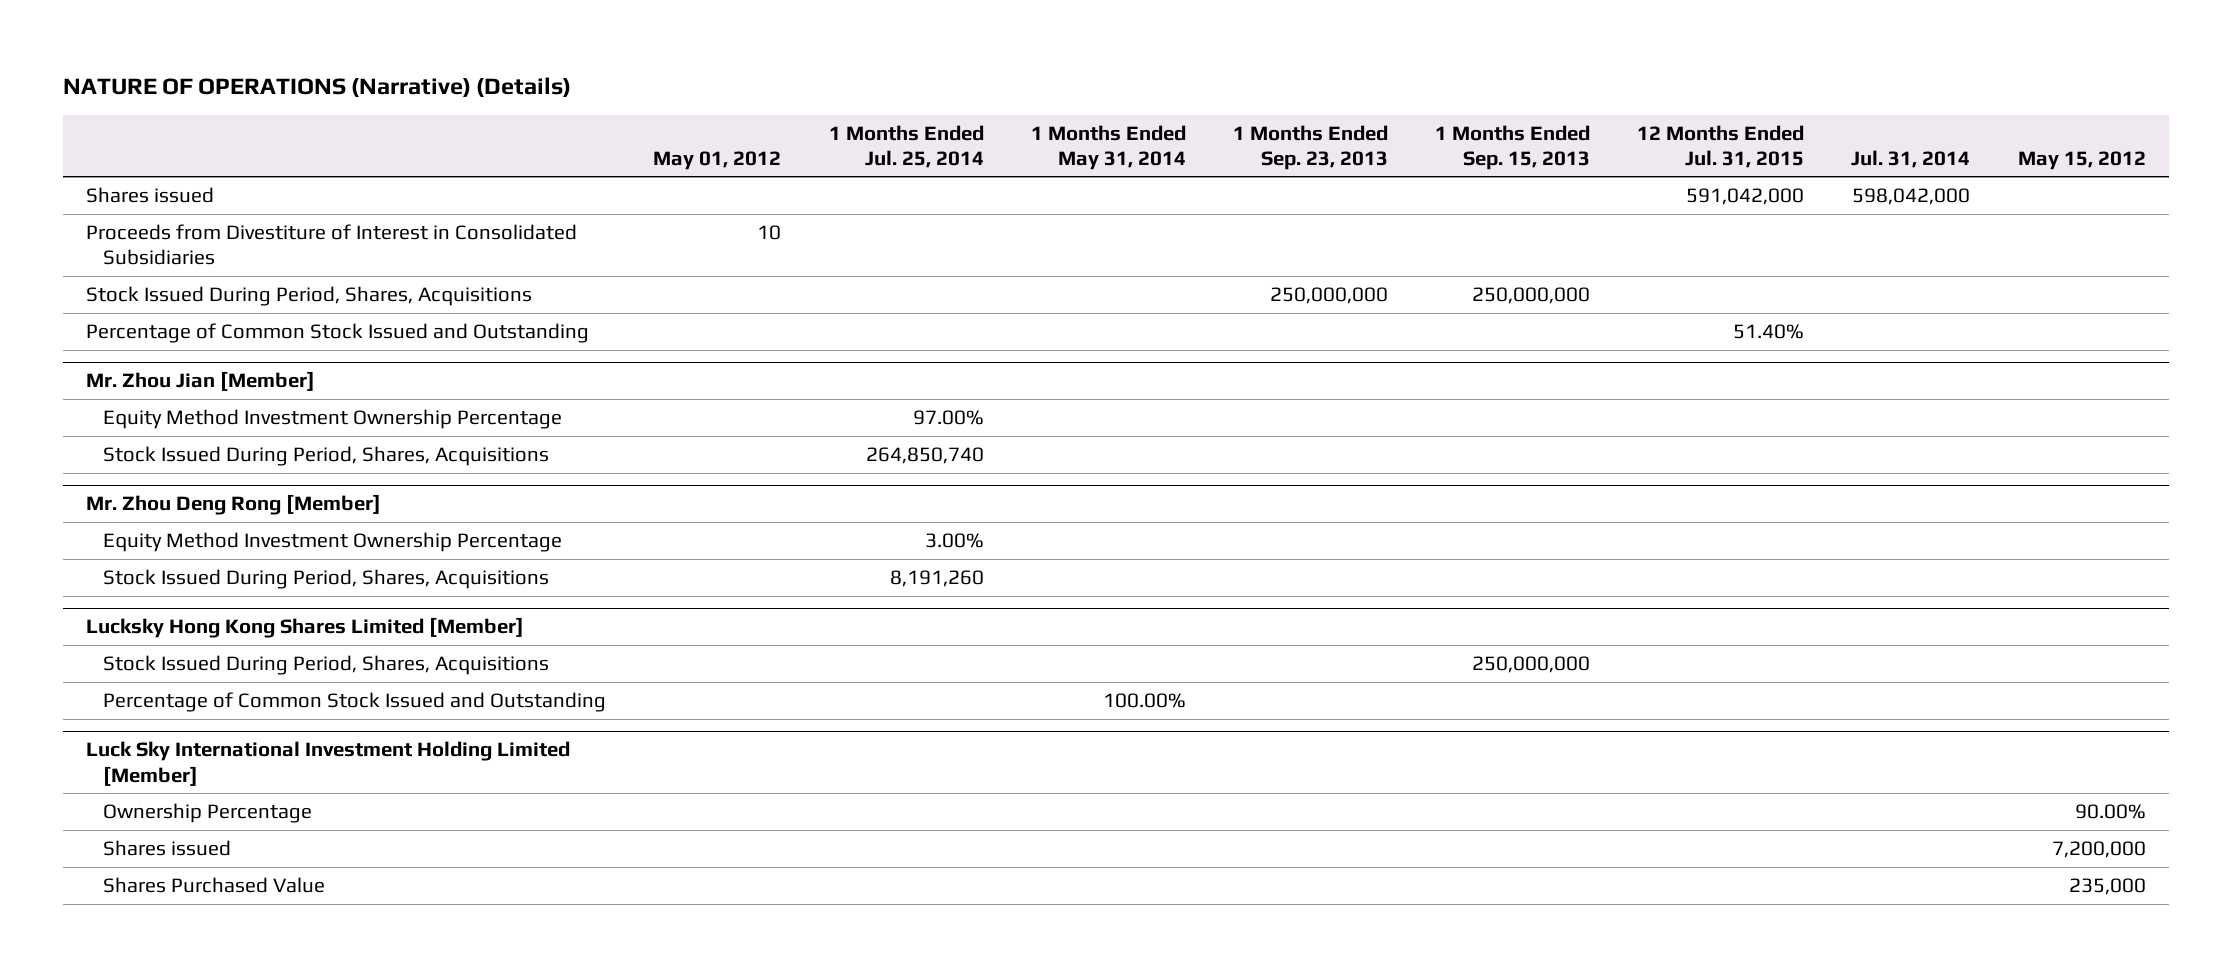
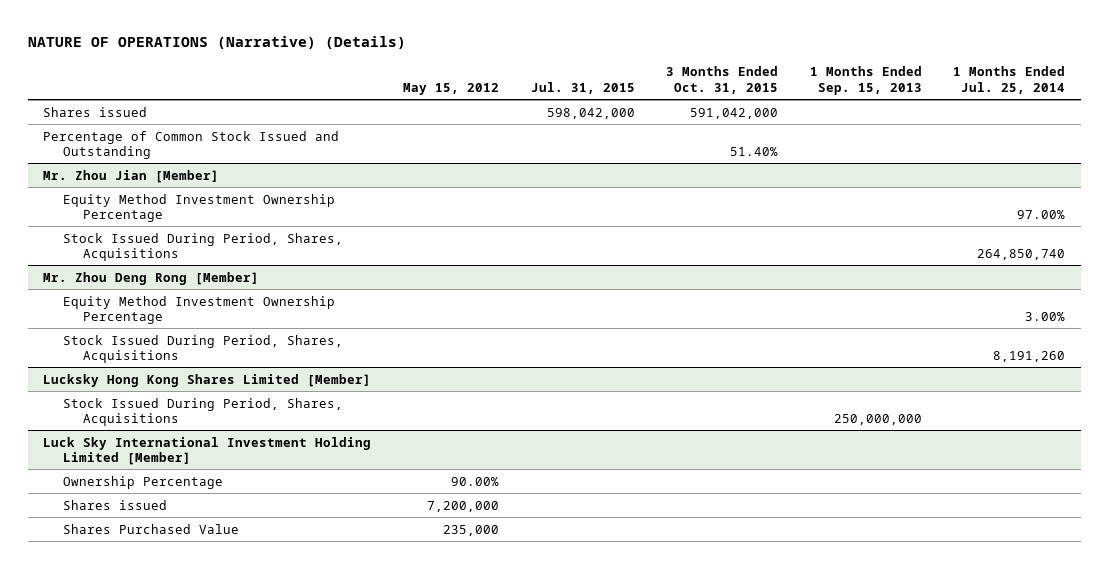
- | May 01, 2012 | 1 Months Ended Jul. 25, 2014 | 1 Months Ended May 31, 2014 | 1 Months Ended Sep. 23, 2013 | 1 Months Ended Sep. 15, 2013 | 12 Months Ended Jul. 31, 2015 | Jul. 31, 2014 | May 15, 2012
+ | May 15, 2012 | Jul. 31, 2015 | 3 Months Ended Oct. 31, 2015 | 1 Months Ended Sep. 15, 2013 | 1 Months Ended Jul. 25, 2014
- Proceeds from Divestiture of Interest in Consolidated Subsidiaries | 10 | | | | | | |
- Stock Issued During Period, Shares, Acquisitions | | | | 250,000,000 | 250,000,000 | | |
@ Lucksky Hong Kong Shares Limited [Member]
- Percentage of Common Stock Issued and Outstanding | | | 100.00% | | | | |

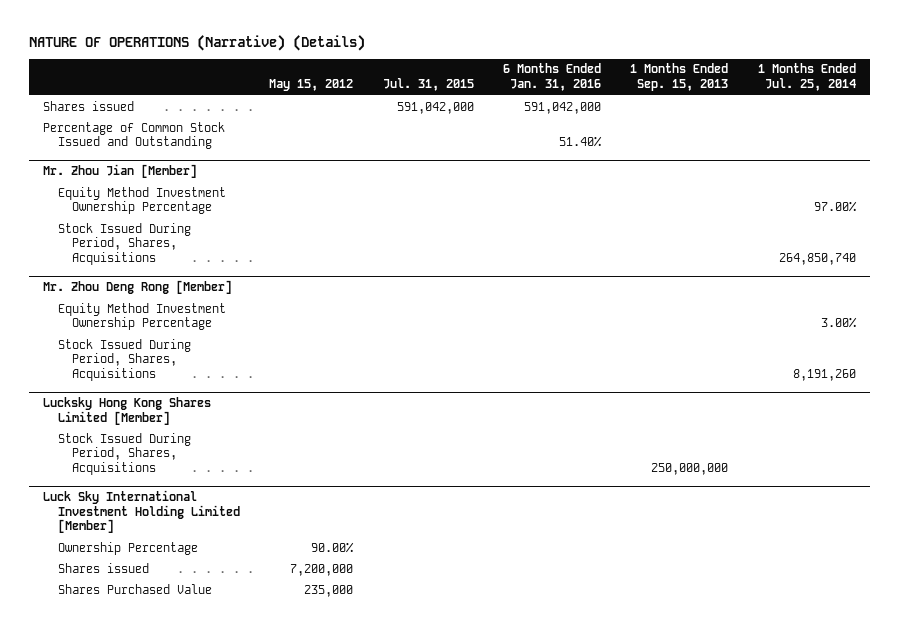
- | May 15, 2012 | Jul. 31, 2015 | 3 Months Ended Oct. 31, 2015 | 1 Months Ended Sep. 15, 2013 | 1 Months Ended Jul. 25, 2014
+ | May 15, 2012 | Jul. 31, 2015 | 6 Months Ended Jan. 31, 2016 | 1 Months Ended Sep. 15, 2013 | 1 Months Ended Jul. 25, 2014
- Shares issued | | 598,042,000 | 591,042,000 | |
+ Shares issued | | 591,042,000 | 591,042,000 | |

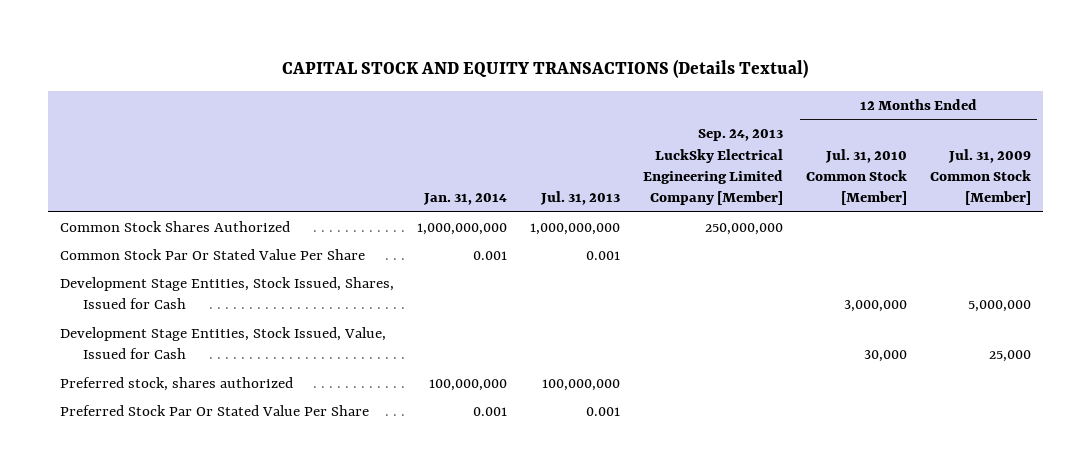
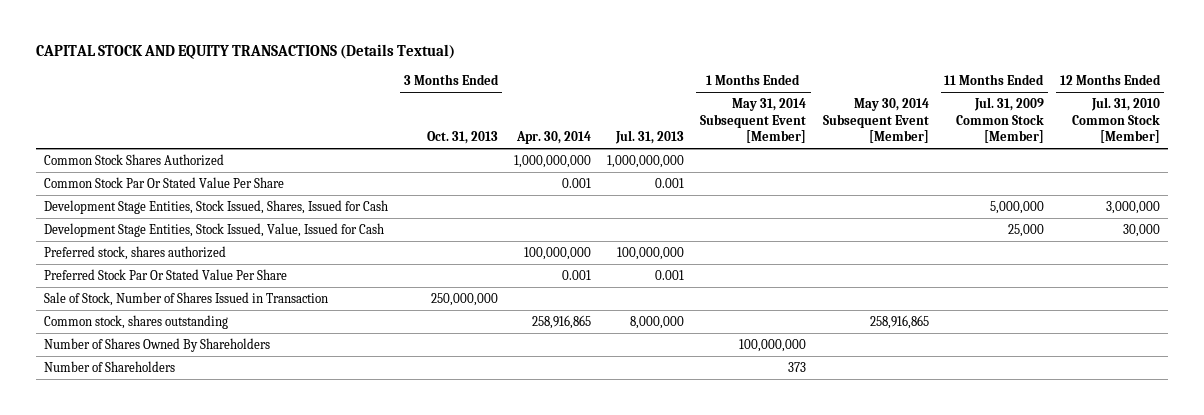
- | Jan. 31, 2014 | Jul. 31, 2013 | Sep. 24, 2013 LuckSky Electrical Engineering Limited Company [Member] | 12 Months Ended Jul. 31, 2010 Common Stock [Member] | 12 Months Ended Jul. 31, 2009 Common Stock [Member]
+ | 3 Months Ended Oct. 31, 2013 | Apr. 30, 2014 | Jul. 31, 2013 | 1 Months Ended May 31, 2014 Subsequent Event [Member] | May 30, 2014 Subsequent Event [Member] | 11 Months Ended Jul. 31, 2009 Common Stock [Member] | 12 Months Ended Jul. 31, 2010 Common Stock [Member]
+ Sale of Stock, Number of Shares Issued in Transaction | 250,000,000 | | | | | |
+ Common stock, shares outstanding | | 258,916,865 | 8,000,000 | | 258,916,865 | |
+ Number of Shares Owned By Shareholders | | | | 100,000,000 | | |
+ Number of Shareholders | | | | 373 | | |

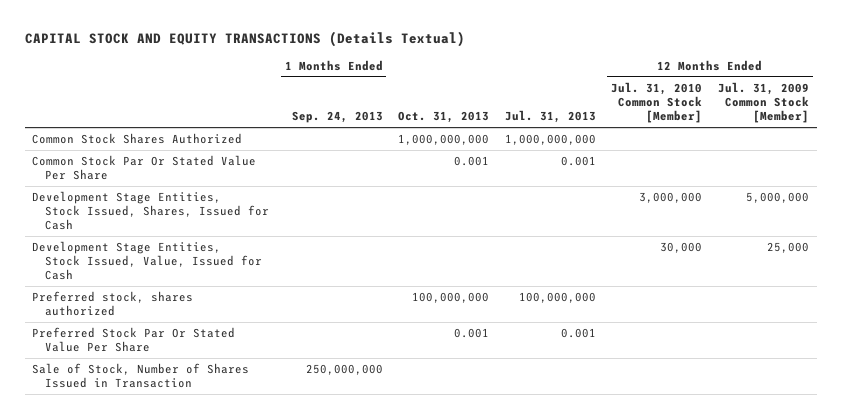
- | 3 Months Ended Oct. 31, 2013 | Apr. 30, 2014 | Jul. 31, 2013 | 1 Months Ended May 31, 2014 Subsequent Event [Member] | May 30, 2014 Subsequent Event [Member] | 11 Months Ended Jul. 31, 2009 Common Stock [Member] | 12 Months Ended Jul. 31, 2010 Common Stock [Member]
+ | 1 Months Ended Sep. 24, 2013 | Oct. 31, 2013 | Jul. 31, 2013 | 12 Months Ended Jul. 31, 2010 Common Stock [Member] | 12 Months Ended Jul. 31, 2009 Common Stock [Member]
- Common stock, shares outstanding | | 258,916,865 | 8,000,000 | | 258,916,865 | |
- Number of Shares Owned By Shareholders | | | | 100,000,000 | | |
- Number of Shareholders | | | | 373 | | |

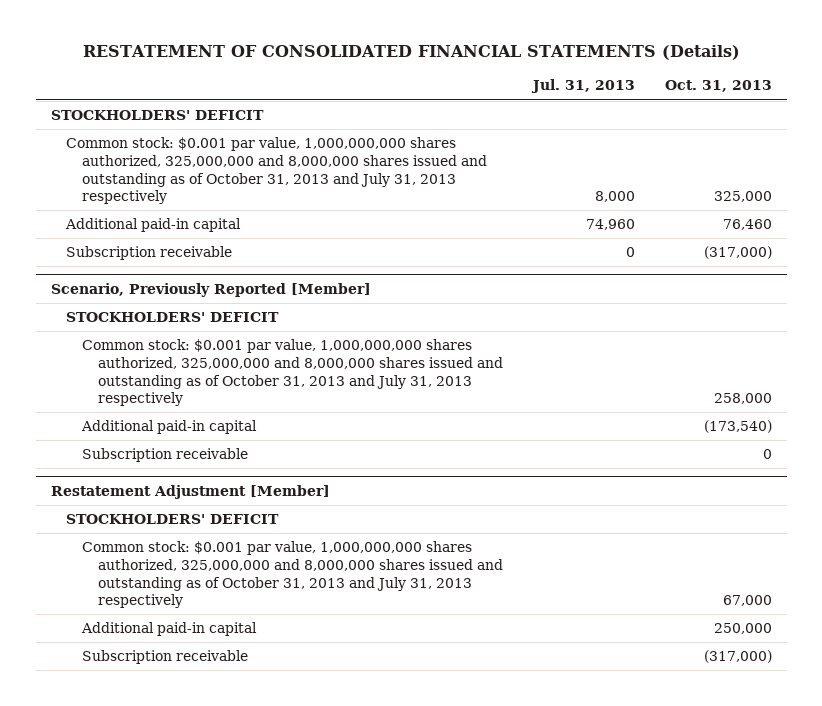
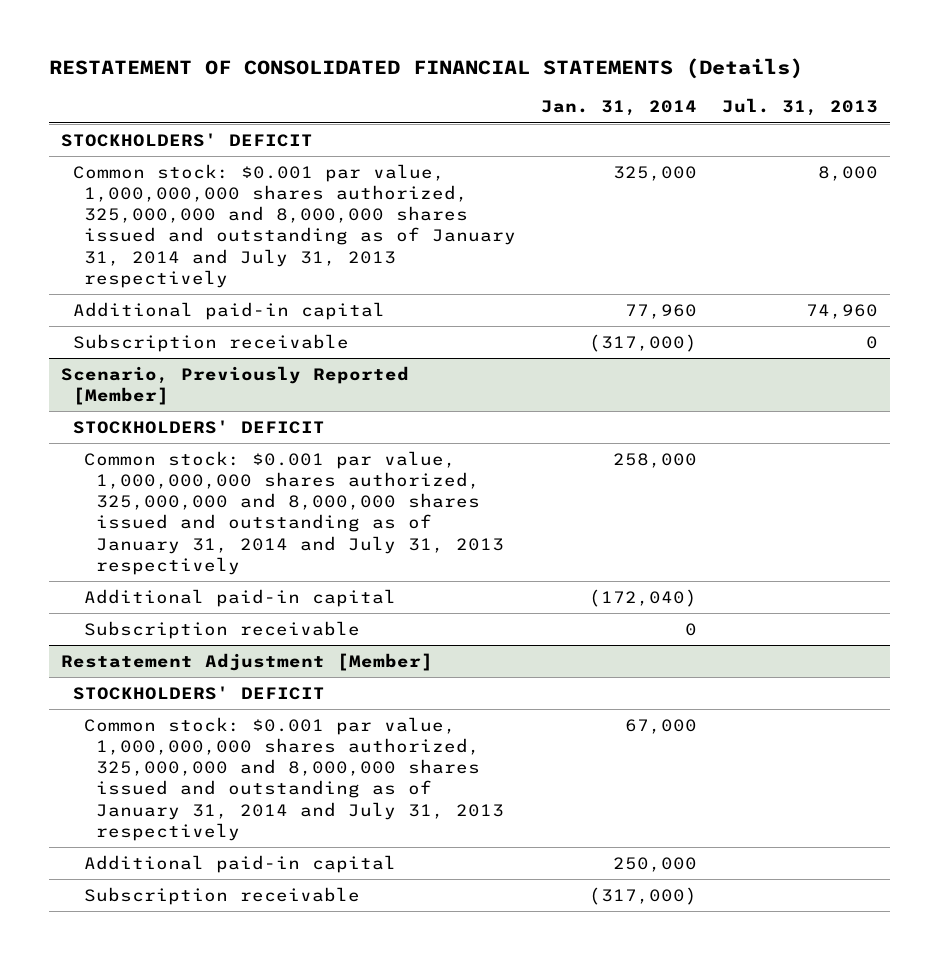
- | Jul. 31, 2013 | Oct. 31, 2013
+ | Jan. 31, 2014 | Jul. 31, 2013
- Common stock: $0.001 par value, 1,000,000,000 shares authorized, 325,000,000 and 8,000,000 shares issued and outstanding as of October 31, 2013 and July 31, 2013 respectively | 8,000 | 325,000
+ Common stock: $0.001 par value, 1,000,000,000 shares authorized, 325,000,000 and 8,000,000 shares issued and outstanding as of January 31, 2014 and July 31, 2013 respectively | 325,000 | 8,000
@ Scenario, Previously Reported [Member]
- Common stock: $0.001 par value, 1,000,000,000 shares authorized, 325,000,000 and 8,000,000 shares issued and outstanding as of October 31, 2013 and July 31, 2013 respectively | | 258,000
+ Common stock: $0.001 par value, 1,000,000,000 shares authorized, 325,000,000 and 8,000,000 shares issued and outstanding as of January 31, 2014 and July 31, 2013 respectively | 258,000 |
@ Restatement Adjustment [Member]
- Common stock: $0.001 par value, 1,000,000,000 shares authorized, 325,000,000 and 8,000,000 shares issued and outstanding as of October 31, 2013 and July 31, 2013 respectively | | 67,000
+ Common stock: $0.001 par value, 1,000,000,000 shares authorized, 325,000,000 and 8,000,000 shares issued and outstanding as of January 31, 2014 and July 31, 2013 respectively | 67,000 |

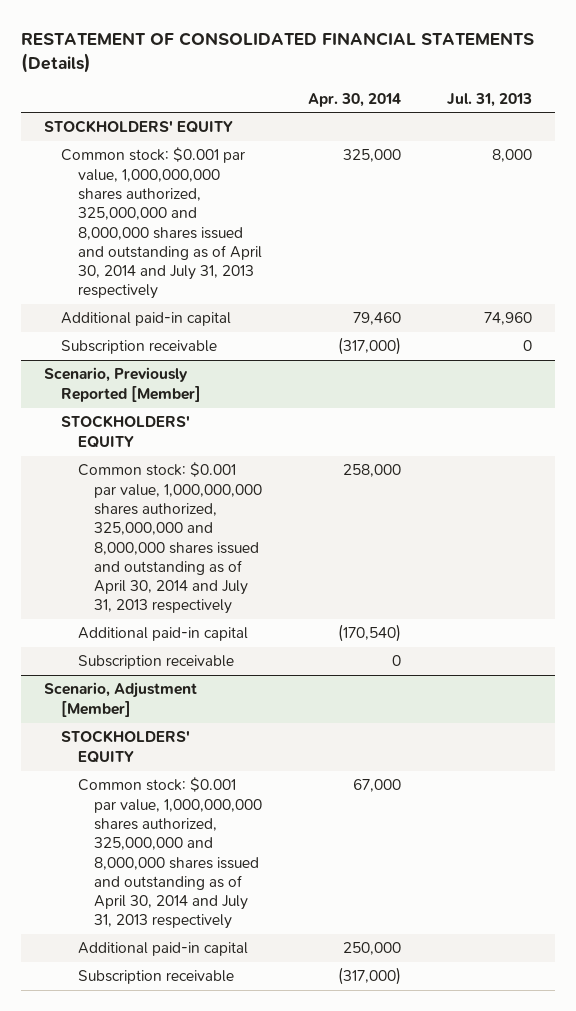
- | Jan. 31, 2014 | Jul. 31, 2013
+ | Apr. 30, 2014 | Jul. 31, 2013
- STOCKHOLDERS' DEFICIT
- Common stock: $0.001 par value, 1,000,000,000 shares authorized, 325,000,000 and 8,000,000 shares issued and outstanding as of January 31, 2014 and July 31, 2013 respectively | 325,000 | 8,000
+ STOCKHOLDERS' EQUITY
+ Common stock: $0.001 par value, 1,000,000,000 shares authorized, 325,000,000 and 8,000,000 shares issued and outstanding as of April 30, 2014 and July 31, 2013 respectively | 325,000 | 8,000
@ Scenario, Previously Reported [Member]
- STOCKHOLDERS' DEFICIT
- Common stock: $0.001 par value, 1,000,000,000 shares authorized, 325,000,000 and 8,000,000 shares issued and outstanding as of January 31, 2014 and July 31, 2013 respectively | 258,000 |
+ STOCKHOLDERS' EQUITY
+ Common stock: $0.001 par value, 1,000,000,000 shares authorized, 325,000,000 and 8,000,000 shares issued and outstanding as of April 30, 2014 and July 31, 2013 respectively | 258,000 |
- Restatement Adjustment [Member]
- STOCKHOLDERS' DEFICIT
- Common stock: $0.001 par value, 1,000,000,000 shares authorized, 325,000,000 and 8,000,000 shares issued and outstanding as of January 31, 2014 and July 31, 2013 respectively | 67,000 |
- Additional paid-in capital | 250,000 |
- Subscription receivable | (317,000) |
+ Scenario, Adjustment [Member]
+ STOCKHOLDERS' EQUITY
+ Common stock: $0.001 par value, 1,000,000,000 shares authorized, 325,000,000 and 8,000,000 shares issued and outstanding as of April 30, 2014 and July 31, 2013 respectively | 67,000 |
+ Additional paid-in capital | 250,000 |
+ Subscription receivable | (317,000) |

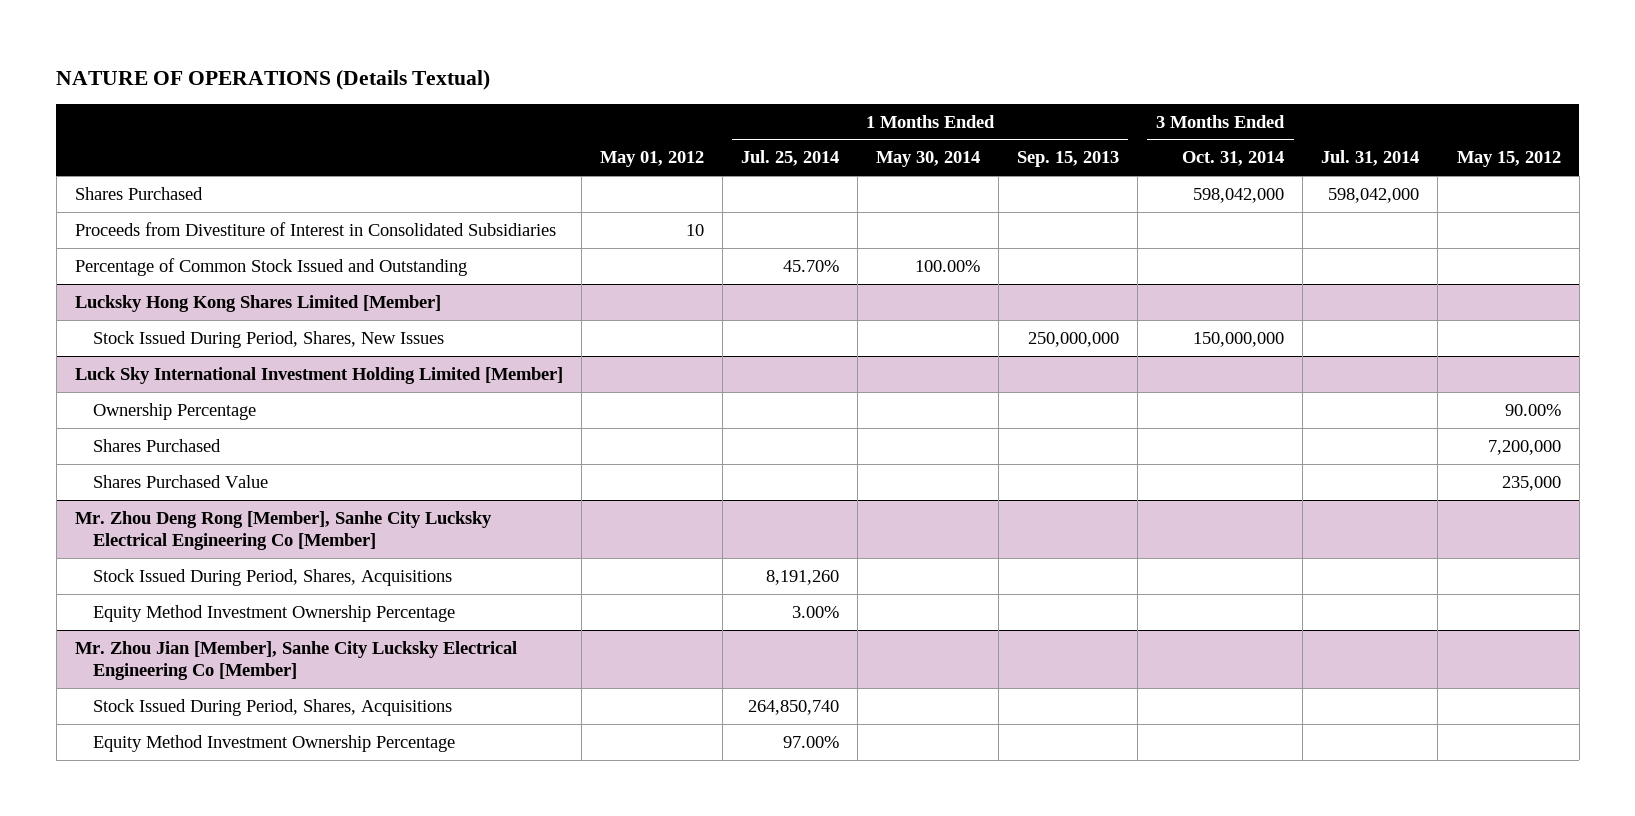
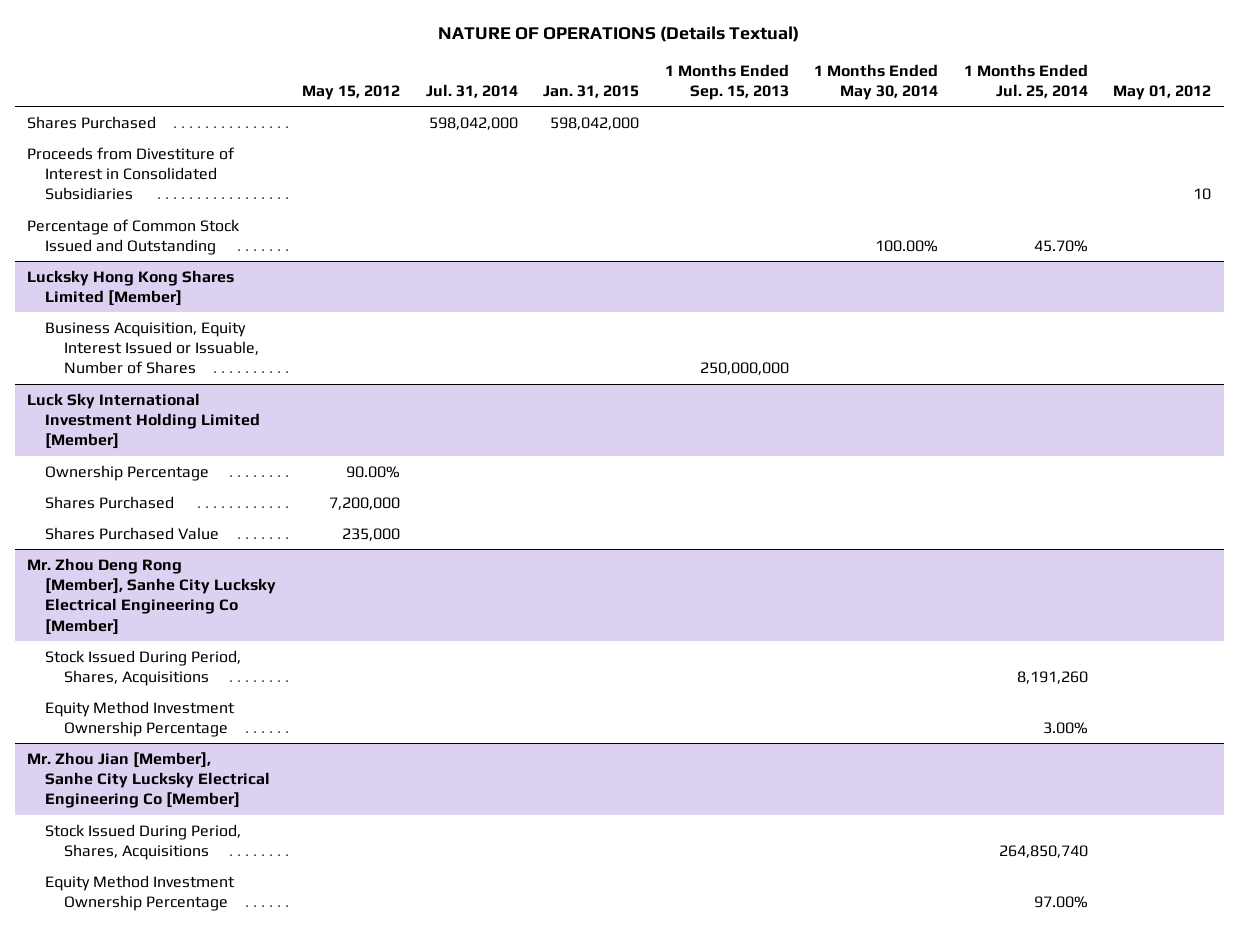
- | May 01, 2012 | 1 Months Ended Jul. 25, 2014 | 1 Months Ended May 30, 2014 | 1 Months Ended Sep. 15, 2013 | 3 Months Ended Oct. 31, 2014 | Jul. 31, 2014 | May 15, 2012
+ | May 15, 2012 | Jul. 31, 2014 | Jan. 31, 2015 | 1 Months Ended Sep. 15, 2013 | 1 Months Ended May 30, 2014 | 1 Months Ended Jul. 25, 2014 | May 01, 2012
@ Lucksky Hong Kong Shares Limited [Member]
- Stock Issued During Period, Shares, New Issues | | | | 250,000,000 | 150,000,000 | |
+ Business Acquisition, Equity Interest Issued or Issuable, Number of Shares | | | | 250,000,000 | | |

